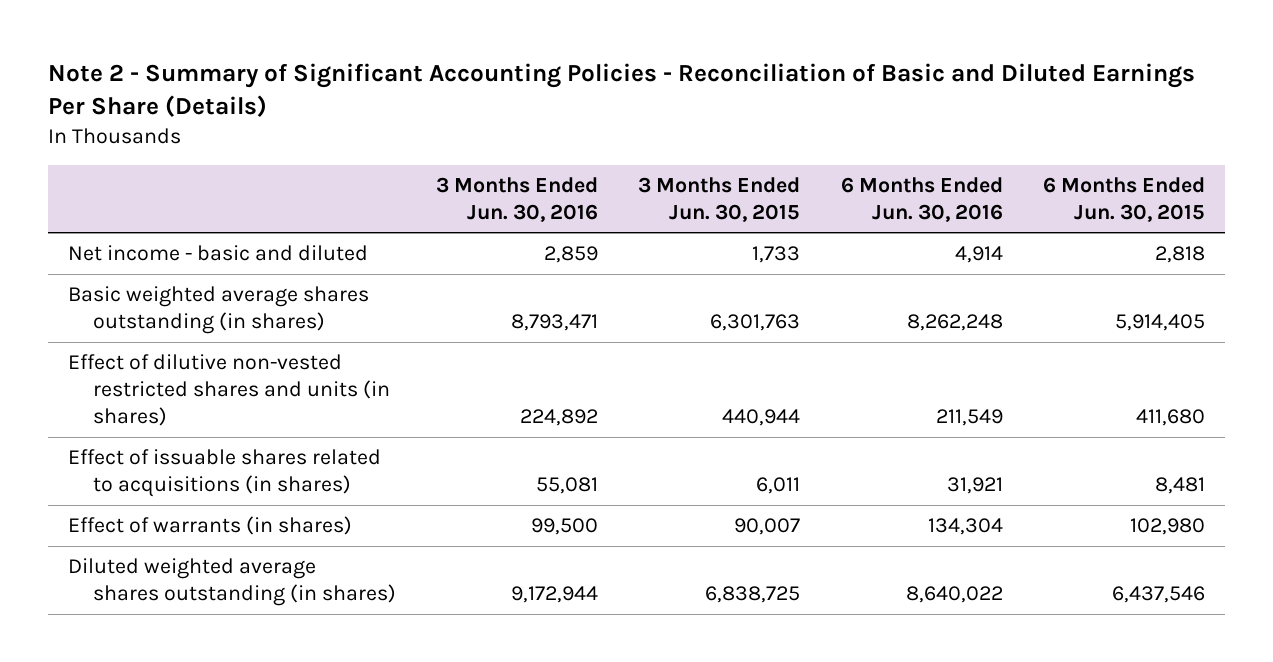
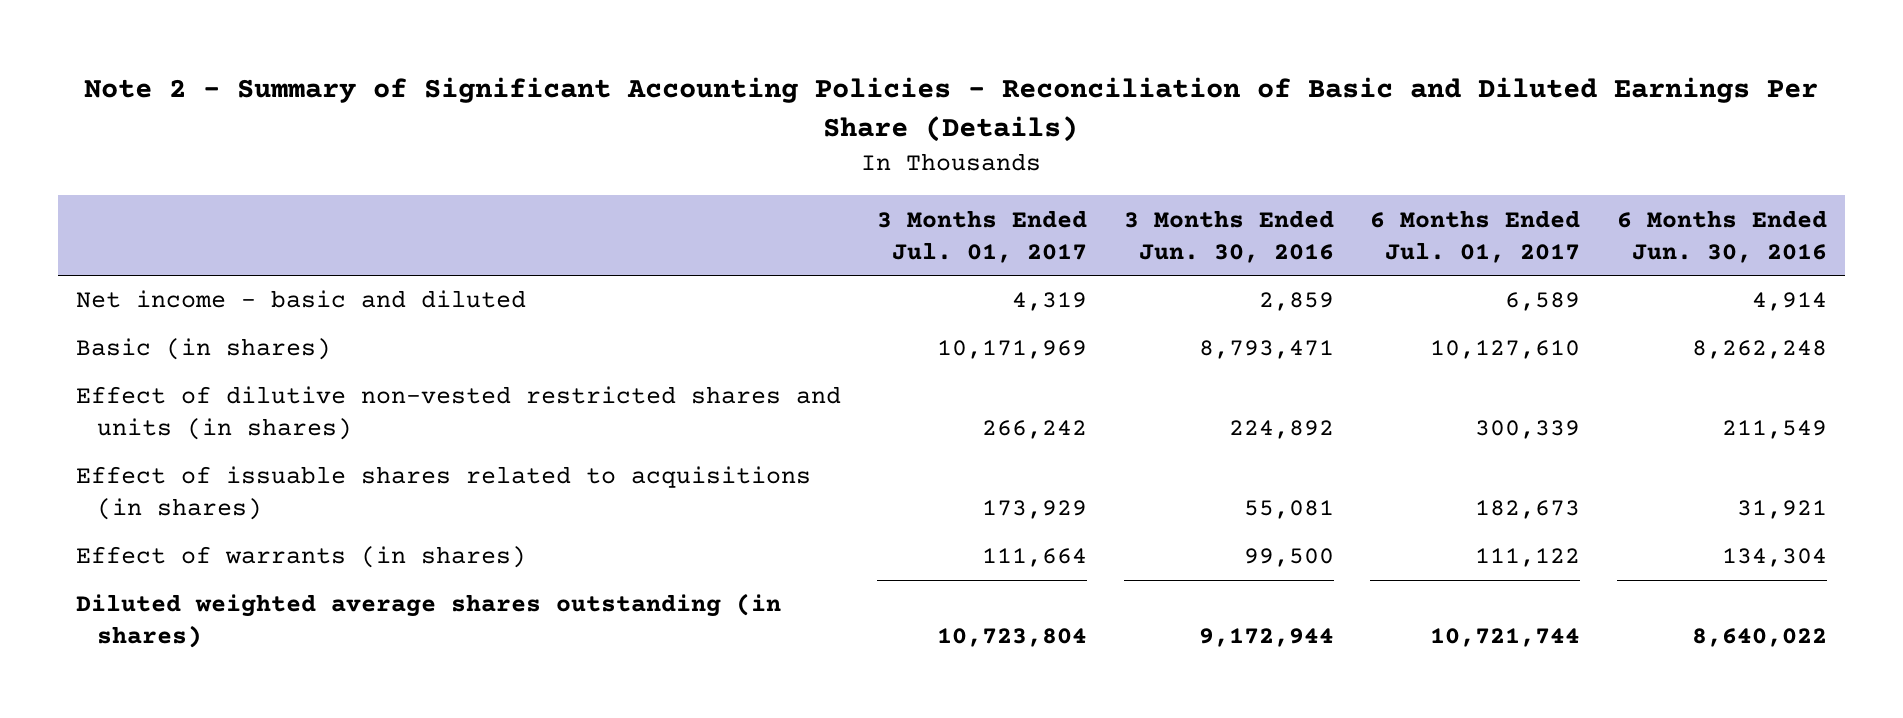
- | 3 Months Ended Jun. 30, 2016 | 3 Months Ended Jun. 30, 2015 | 6 Months Ended Jun. 30, 2016 | 6 Months Ended Jun. 30, 2015
+ | 3 Months Ended Jul. 01, 2017 | 3 Months Ended Jun. 30, 2016 | 6 Months Ended Jul. 01, 2017 | 6 Months Ended Jun. 30, 2016
- Basic weighted average shares outstanding (in shares) | 8,793,471 | 6,301,763 | 8,262,248 | 5,914,405
+ Basic (in shares) | 10,171,969 | 8,793,471 | 10,127,610 | 8,262,248

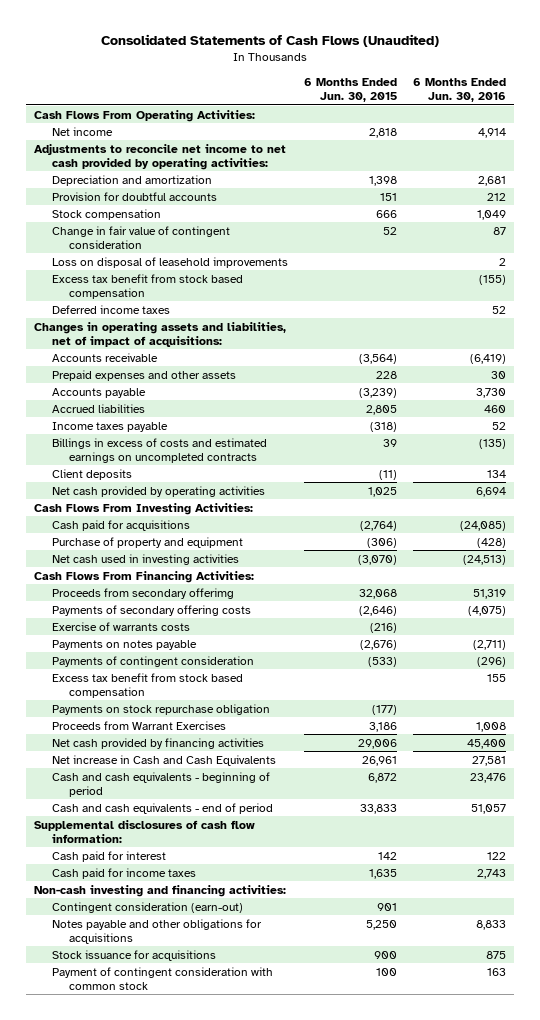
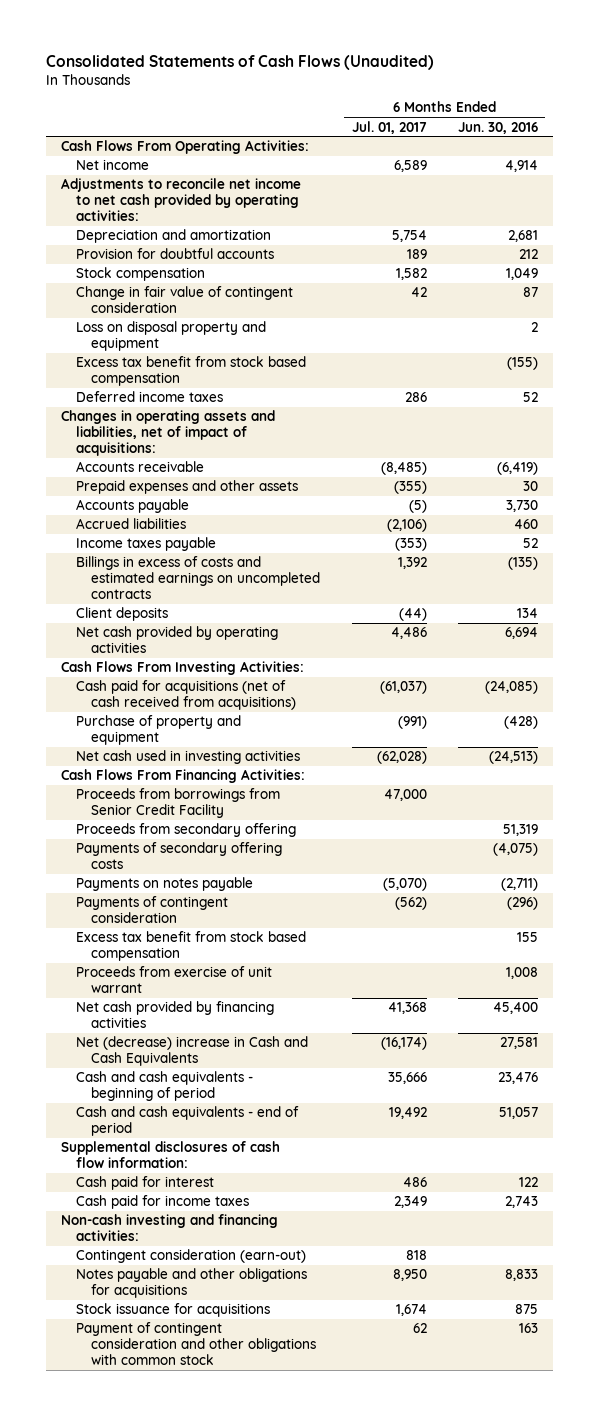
- | 6 Months Ended Jun. 30, 2015 | 6 Months Ended Jun. 30, 2016
+ | 6 Months Ended Jul. 01, 2017 | 6 Months Ended Jun. 30, 2016
- Loss on disposal of leasehold improvements | | 2
+ Loss on disposal property and equipment | | 2
- Cash paid for acquisitions | (2,764) | (24,085)
+ Cash paid for acquisitions (net of cash received from acquisitions) | (61,037) | (24,085)
- Proceeds from secondary offerimg | 32,068 | 51,319
+ Proceeds from borrowings from Senior Credit Facility | 47,000 |
+ Proceeds from secondary offering | | 51,319
- Exercise of warrants costs | (216) |
- Payments on stock repurchase obligation | (177) |
- Proceeds from Warrant Exercises | 3,186 | 1,008
+ Proceeds from exercise of unit warrant | | 1,008
- Net increase in Cash and Cash Equivalents | 26,961 | 27,581
+ Net (decrease) increase in Cash and Cash Equivalents | (16,174) | 27,581
- Payment of contingent consideration with common stock | 100 | 163
+ Payment of contingent consideration and other obligations with common stock | 62 | 163

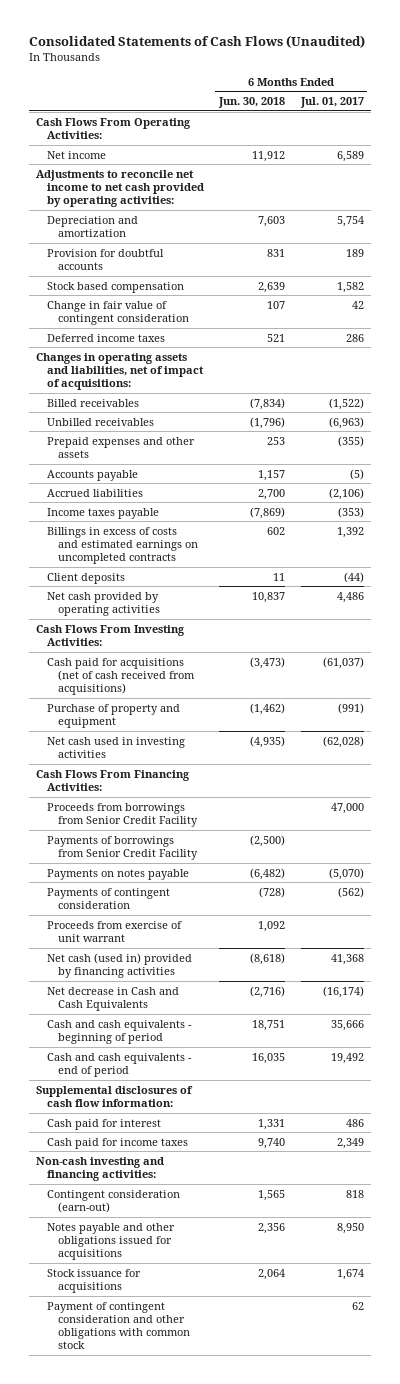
- | 6 Months Ended Jul. 01, 2017 | 6 Months Ended Jun. 30, 2016
+ | 6 Months Ended Jun. 30, 2018 | 6 Months Ended Jul. 01, 2017
- Stock compensation | 1,582 | 1,049
+ Stock based compensation | 2,639 | 1,582
- Loss on disposal property and equipment | | 2
- Excess tax benefit from stock based compensation | | (155)
- Accounts receivable | (8,485) | (6,419)
+ Billed receivables | (7,834) | (1,522)
+ Unbilled receivables | (1,796) | (6,963)
- Proceeds from secondary offering | | 51,319
- Payments of secondary offering costs | | (4,075)
+ Payments of borrowings from Senior Credit Facility | (2,500) |
- Excess tax benefit from stock based compensation | | 155
- Net cash provided by financing activities | 41,368 | 45,400
- Net (decrease) increase in Cash and Cash Equivalents | (16,174) | 27,581
+ Net cash (used in) provided by financing activities | (8,618) | 41,368
+ Net decrease in Cash and Cash Equivalents | (2,716) | (16,174)
- Notes payable and other obligations for acquisitions | 8,950 | 8,833
+ Notes payable and other obligations issued for acquisitions | 2,356 | 8,950

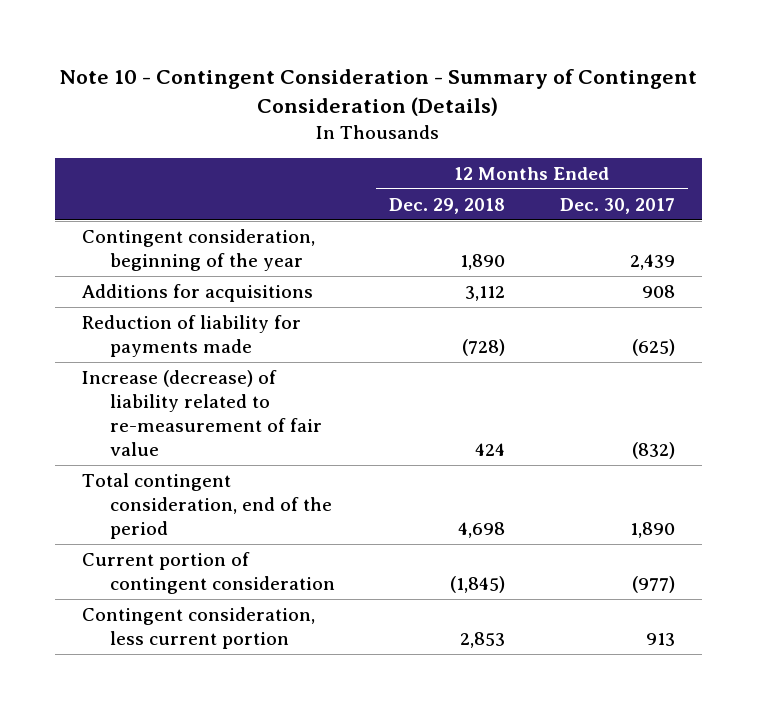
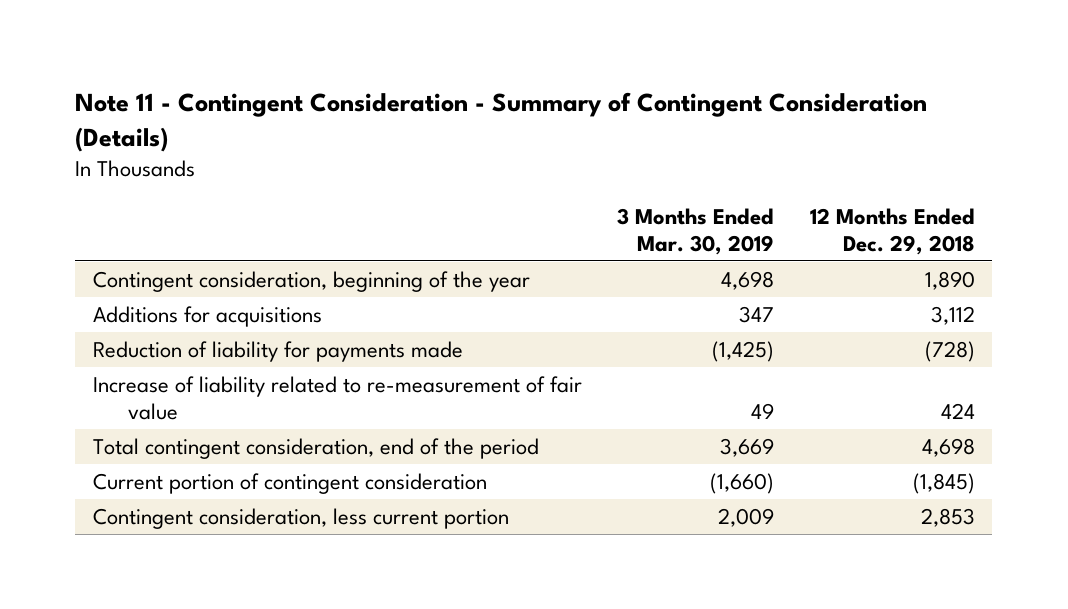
- Note 10 - Contingent Consideration - Summary of Contingent Consideration (Details)
+ Note 11 - Contingent Consideration - Summary of Contingent Consideration (Details)
- | 12 Months Ended Dec. 29, 2018 | 12 Months Ended Dec. 30, 2017
+ | 3 Months Ended Mar. 30, 2019 | 12 Months Ended Dec. 29, 2018
- Increase (decrease) of liability related to re-measurement of fair value | 424 | (832)
+ Increase of liability related to re-measurement of fair value | 49 | 424

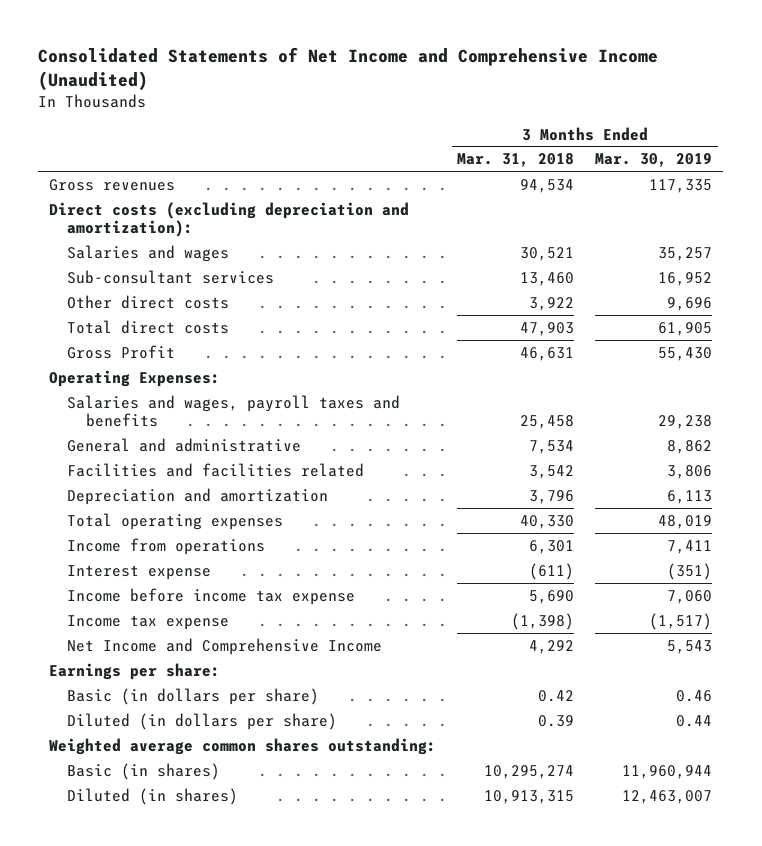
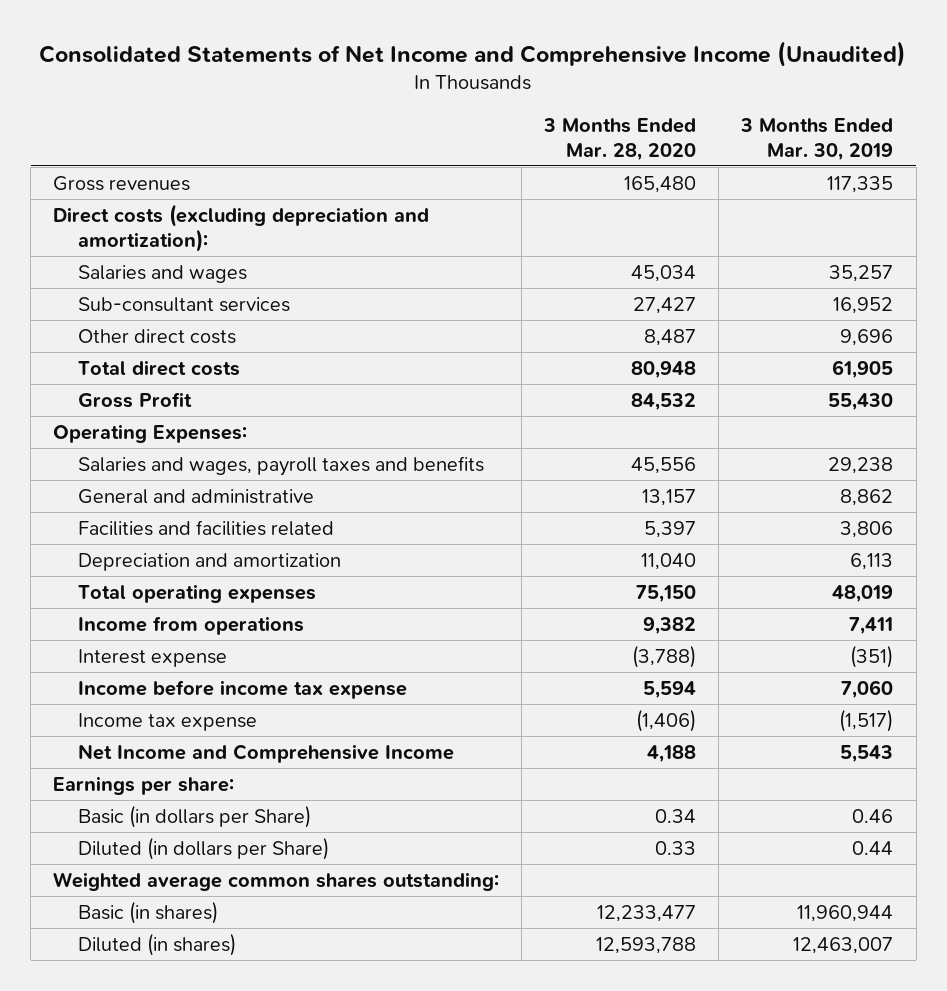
- | 3 Months Ended Mar. 31, 2018 | 3 Months Ended Mar. 30, 2019
+ | 3 Months Ended Mar. 28, 2020 | 3 Months Ended Mar. 30, 2019
- Basic (in dollars per share) | 0.42 | 0.46
- Diluted (in dollars per share) | 0.39 | 0.44
+ Basic (in dollars per Share) | 0.34 | 0.46
+ Diluted (in dollars per Share) | 0.33 | 0.44

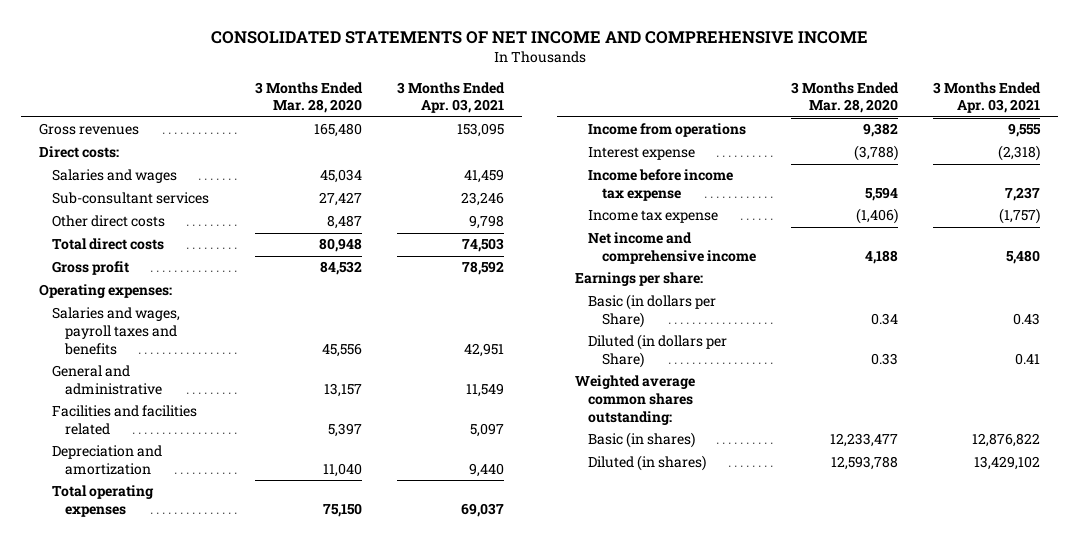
- Consolidated Statements of Net Income and Comprehensive Income (Unaudited)
+ CONSOLIDATED STATEMENTS OF NET INCOME AND COMPREHENSIVE INCOME
- | 3 Months Ended Mar. 28, 2020 | 3 Months Ended Mar. 30, 2019
+ | 3 Months Ended Mar. 28, 2020 | 3 Months Ended Apr. 03, 2021
- Direct costs (excluding depreciation and amortization):
+ Direct costs:
- Gross Profit | 84,532 | 55,430
- Operating Expenses:
+ Gross profit | 84,532 | 78,592
+ Operating expenses:
- Net Income and Comprehensive Income | 4,188 | 5,543
+ Net income and comprehensive income | 4,188 | 5,480

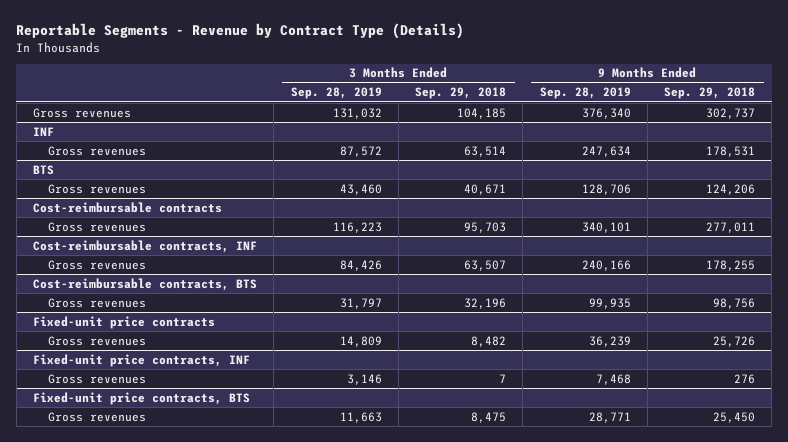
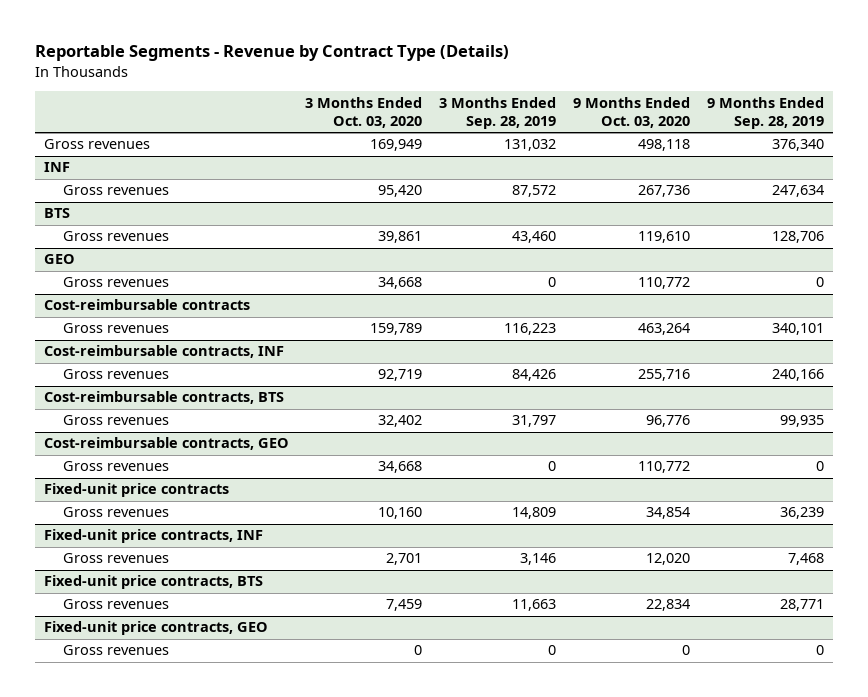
- | 3 Months Ended Sep. 28, 2019 | 3 Months Ended Sep. 29, 2018 | 9 Months Ended Sep. 28, 2019 | 9 Months Ended Sep. 29, 2018
+ | 3 Months Ended Oct. 03, 2020 | 3 Months Ended Sep. 28, 2019 | 9 Months Ended Oct. 03, 2020 | 9 Months Ended Sep. 28, 2019
+ GEO
+ Gross revenues | 34,668 | 0 | 110,772 | 0
+ Cost-reimbursable contracts, GEO
+ Gross revenues | 34,668 | 0 | 110,772 | 0
+ Fixed-unit price contracts, GEO
+ Gross revenues | 0 | 0 | 0 | 0

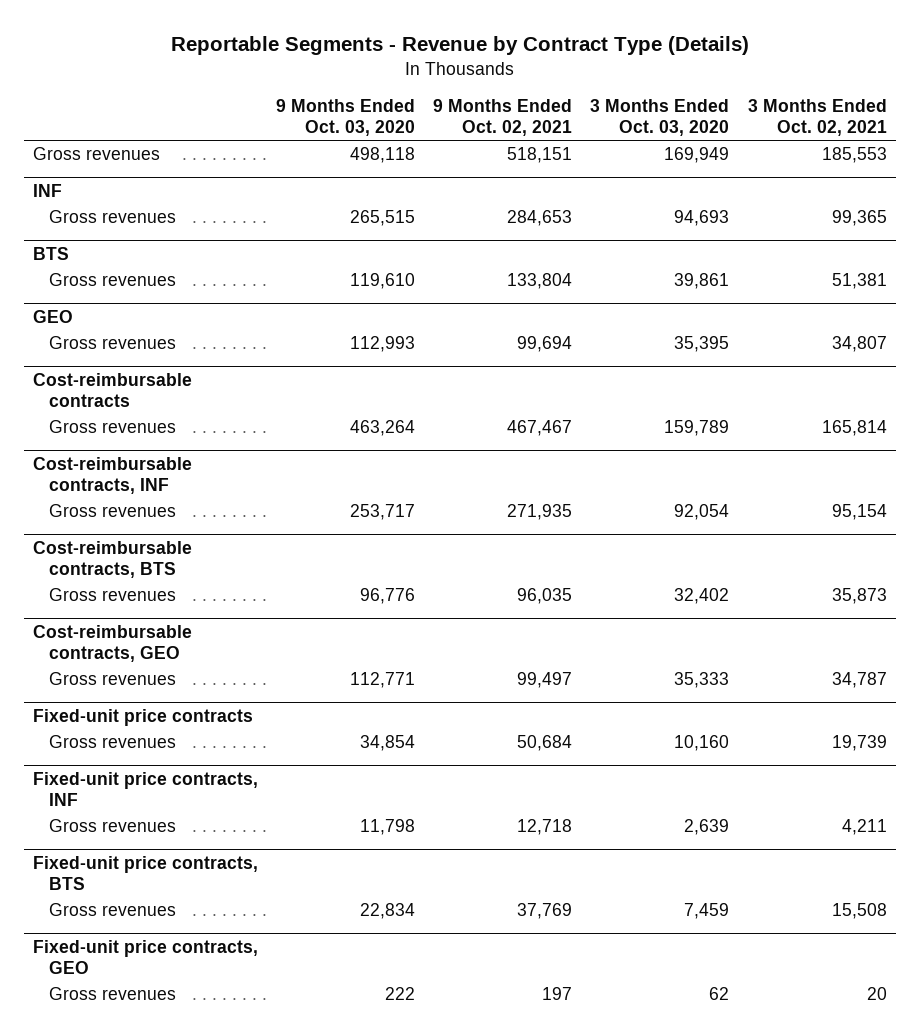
- | 3 Months Ended Oct. 03, 2020 | 3 Months Ended Sep. 28, 2019 | 9 Months Ended Oct. 03, 2020 | 9 Months Ended Sep. 28, 2019
+ | 9 Months Ended Oct. 03, 2020 | 9 Months Ended Oct. 02, 2021 | 3 Months Ended Oct. 03, 2020 | 3 Months Ended Oct. 02, 2021
@ INF
- Gross revenues | 95,420 | 87,572 | 267,736 | 247,634
+ Gross revenues | 265,515 | 284,653 | 94,693 | 99,365
@ GEO
- Gross revenues | 34,668 | 0 | 110,772 | 0
+ Gross revenues | 112,993 | 99,694 | 35,395 | 34,807
@ Cost-reimbursable contracts, INF
- Gross revenues | 92,719 | 84,426 | 255,716 | 240,166
+ Gross revenues | 253,717 | 271,935 | 92,054 | 95,154
@ Cost-reimbursable contracts, GEO
- Gross revenues | 34,668 | 0 | 110,772 | 0
+ Gross revenues | 112,771 | 99,497 | 35,333 | 34,787
@ Fixed-unit price contracts, INF
- Gross revenues | 2,701 | 3,146 | 12,020 | 7,468
+ Gross revenues | 11,798 | 12,718 | 2,639 | 4,211
@ Fixed-unit price contracts, GEO
- Gross revenues | 0 | 0 | 0 | 0
+ Gross revenues | 222 | 197 | 62 | 20

